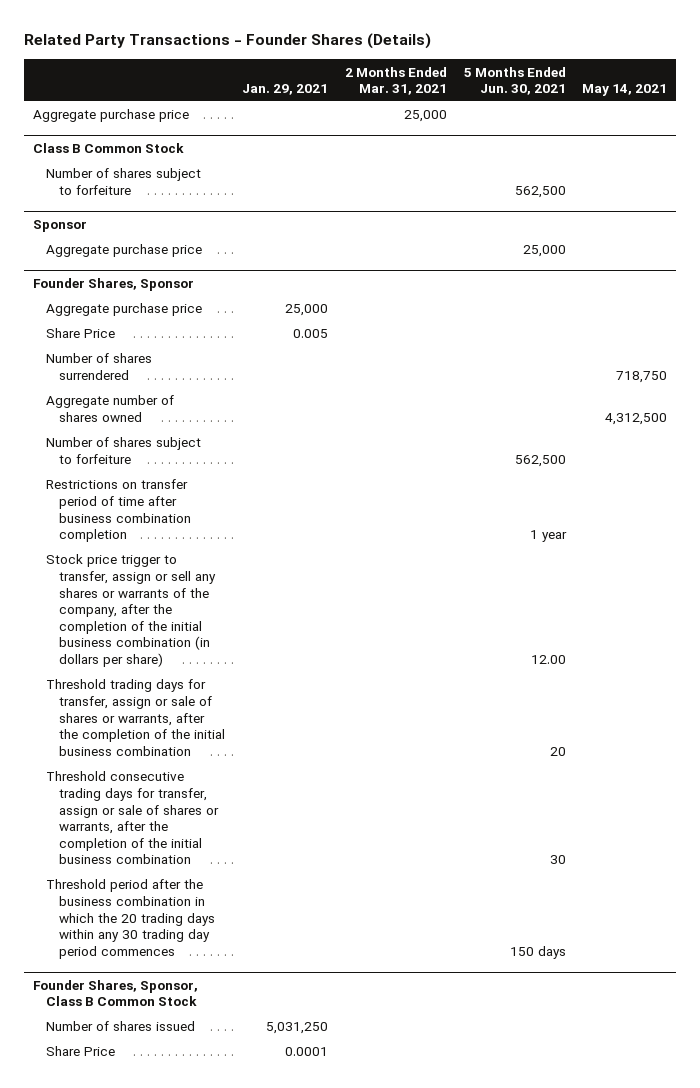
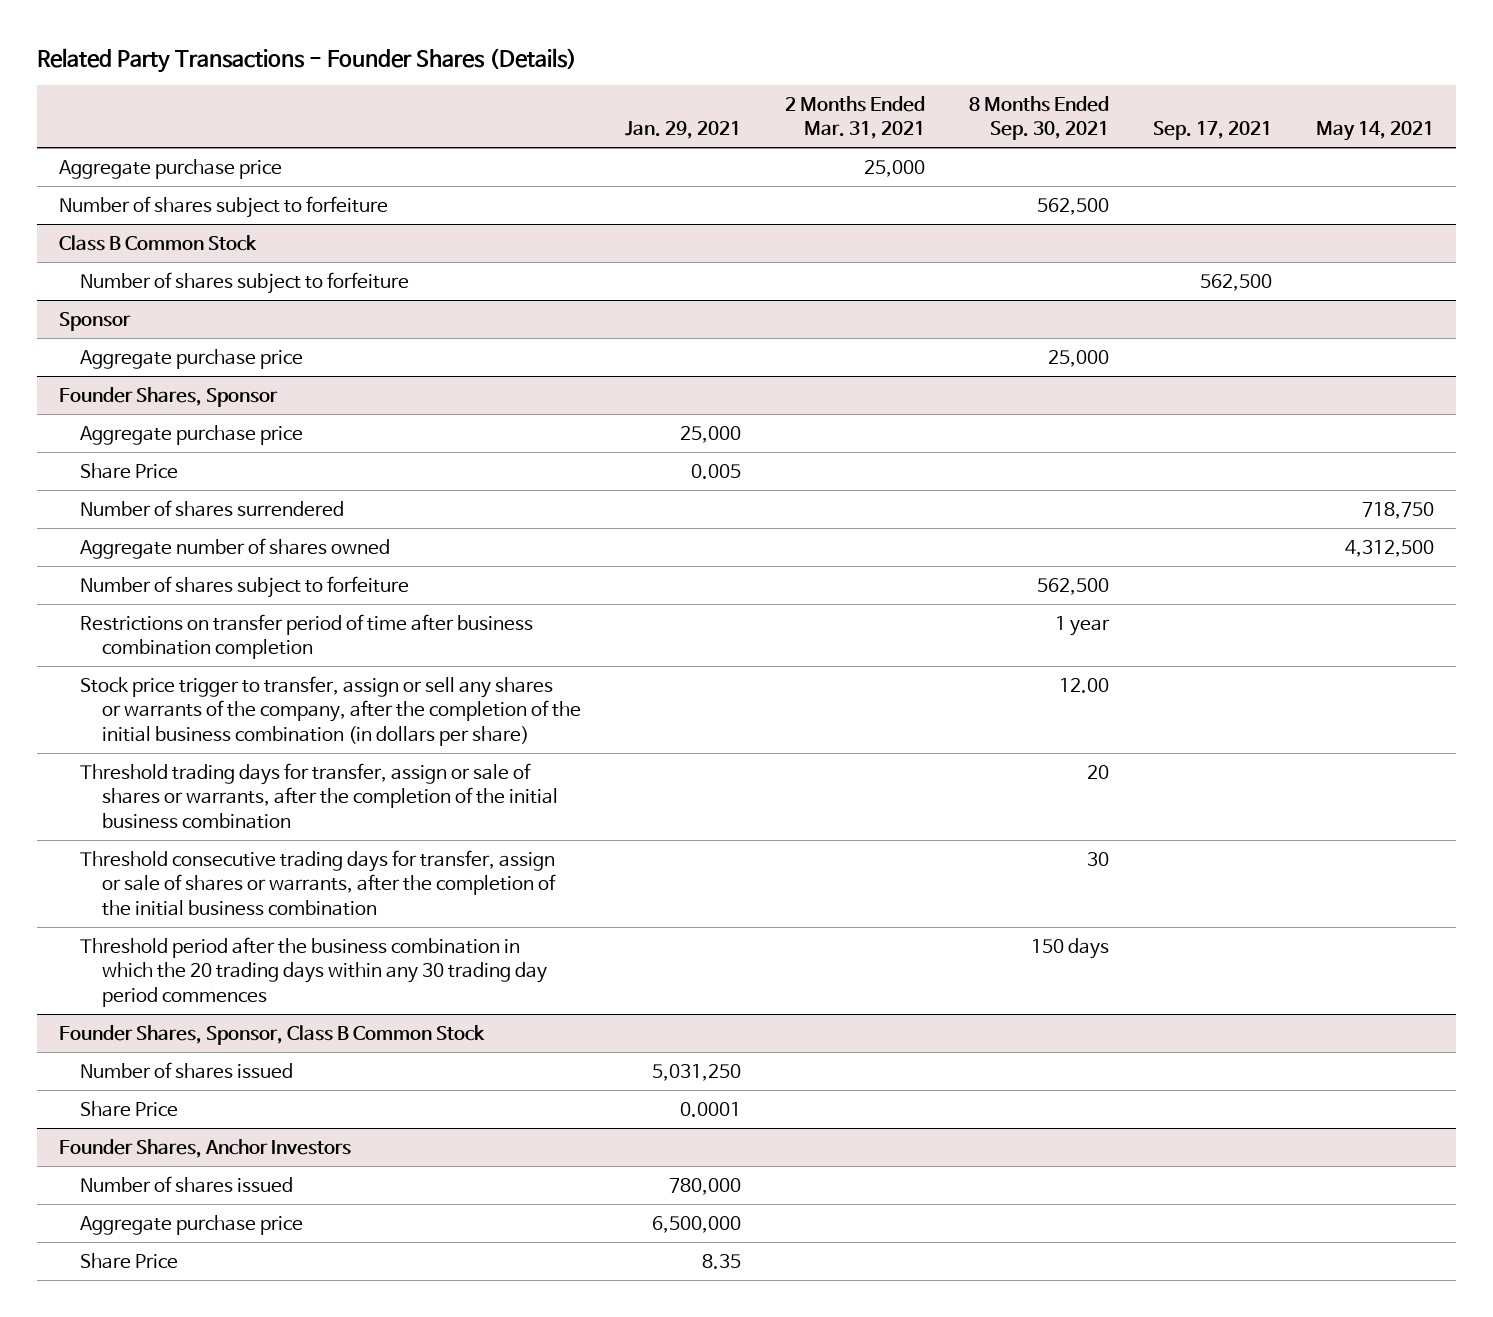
- | Jan. 29, 2021 | 2 Months Ended Mar. 31, 2021 | 5 Months Ended Jun. 30, 2021 | May 14, 2021
+ | Jan. 29, 2021 | 2 Months Ended Mar. 31, 2021 | 8 Months Ended Sep. 30, 2021 | Sep. 17, 2021 | May 14, 2021
+ Number of shares subject to forfeiture | | | 562,500 | |
+ Founder Shares, Anchor Investors
+ Number of shares issued | 780,000 | | | |
+ Aggregate purchase price | 6,500,000 | | | |
+ Share Price | 8.35 | | | |

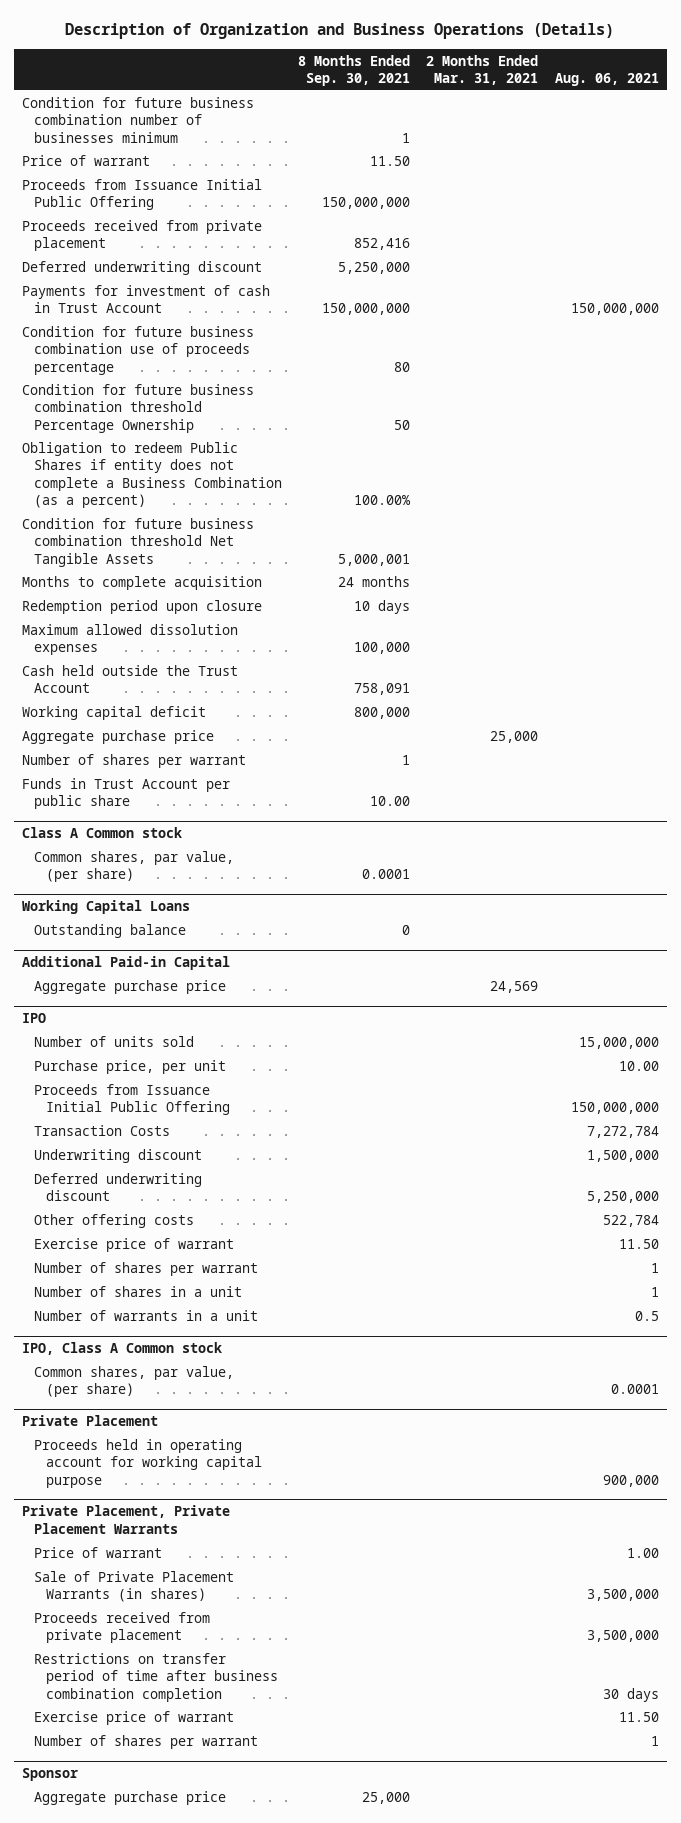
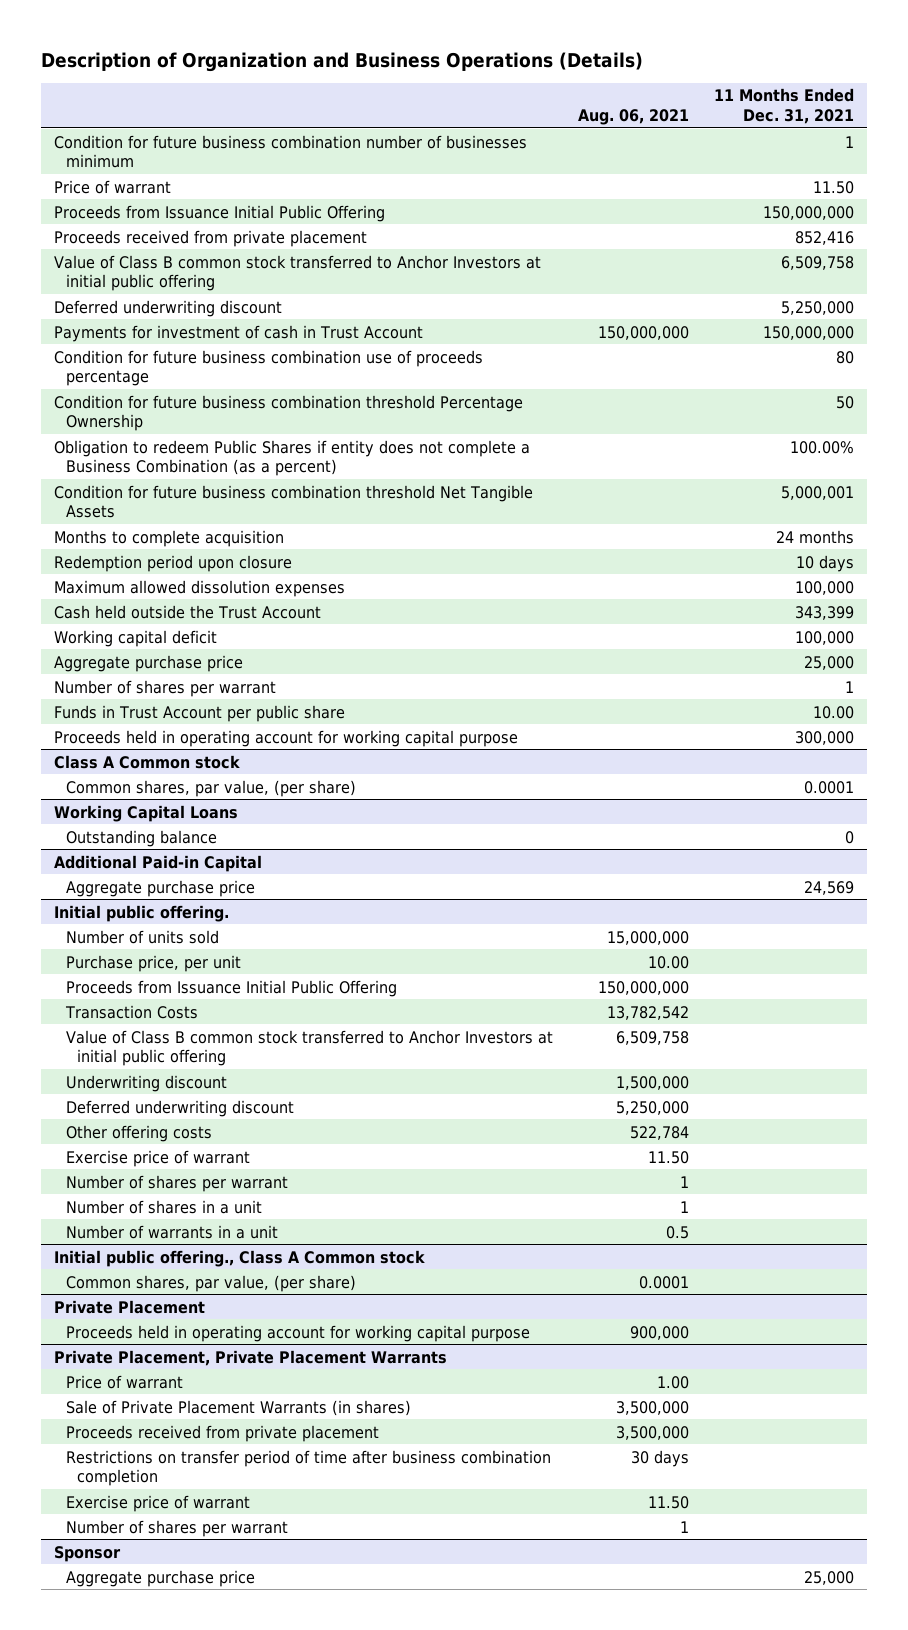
- | 8 Months Ended Sep. 30, 2021 | 2 Months Ended Mar. 31, 2021 | Aug. 06, 2021
+ | Aug. 06, 2021 | 11 Months Ended Dec. 31, 2021
+ Value of Class B common stock transferred to Anchor Investors at initial public offering | | 6,509,758
+ Proceeds held in operating account for working capital purpose | | 300,000
- IPO
+ Initial public offering.
- Transaction Costs | | | 7,272,784
+ Transaction Costs | 13,782,542 |
+ Value of Class B common stock transferred to Anchor Investors at initial public offering | 6,509,758 |
- IPO, Class A Common stock
+ Initial public offering., Class A Common stock

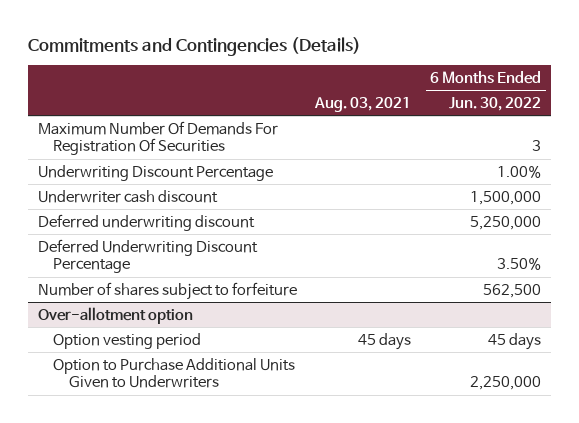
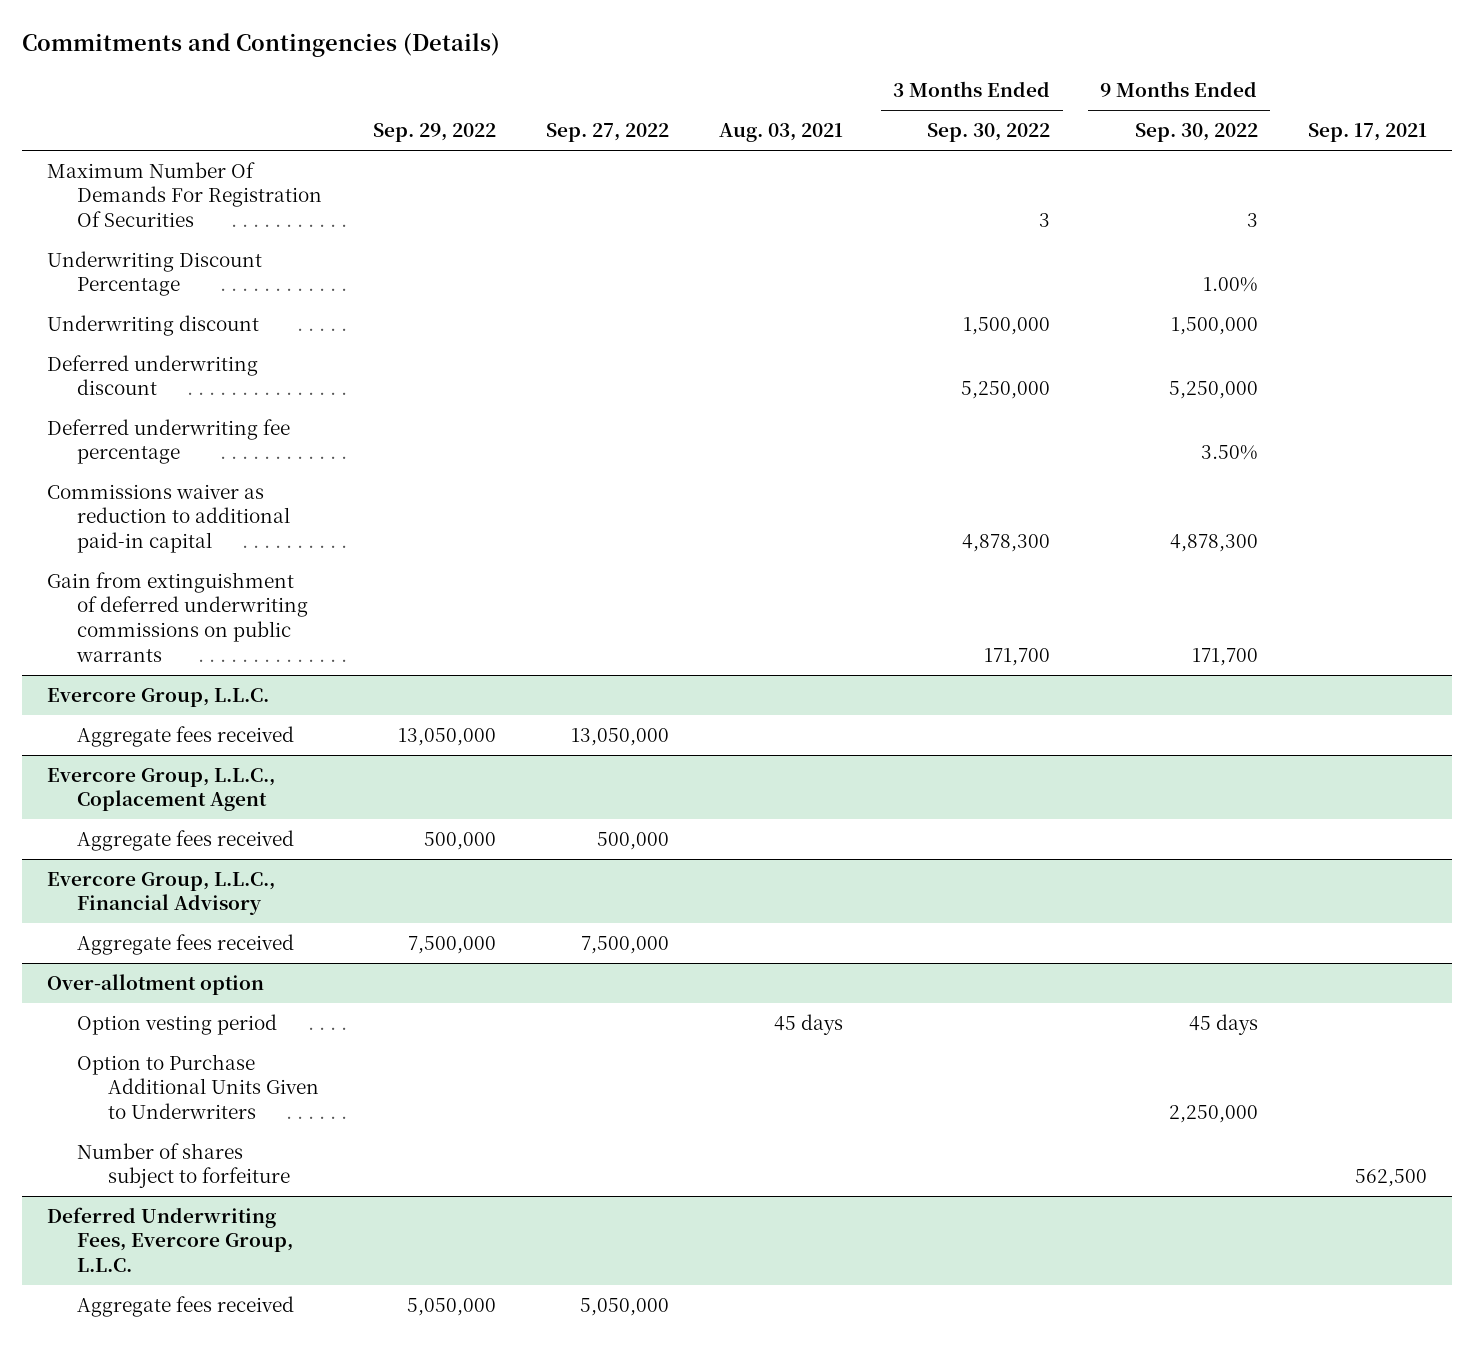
- | Aug. 03, 2021 | 6 Months Ended Jun. 30, 2022
+ | Sep. 29, 2022 | Sep. 27, 2022 | Aug. 03, 2021 | 3 Months Ended Sep. 30, 2022 | 9 Months Ended Sep. 30, 2022 | Sep. 17, 2021
- Underwriter cash discount | | 1,500,000
+ Underwriting discount | | | | 1,500,000 | 1,500,000 |
- Deferred Underwriting Discount Percentage | | 3.50%
- Number of shares subject to forfeiture | | 562,500
+ Deferred underwriting fee percentage | | | | | 3.50% |
+ Commissions waiver as reduction to additional paid-in capital | | | | 4,878,300 | 4,878,300 |
+ Gain from extinguishment of deferred underwriting commissions on public warrants | | | | 171,700 | 171,700 |
+ Evercore Group, L.L.C.
+ Aggregate fees received | 13,050,000 | 13,050,000 | | | |
+ Evercore Group, L.L.C., Coplacement Agent
+ Aggregate fees received | 500,000 | 500,000 | | | |
+ Evercore Group, L.L.C., Financial Advisory
+ Aggregate fees received | 7,500,000 | 7,500,000 | | | |
@ Over-allotment option
+ Number of shares subject to forfeiture | | | | | | 562,500
+ Deferred Underwriting Fees, Evercore Group, L.L.C.
+ Aggregate fees received | 5,050,000 | 5,050,000 | | | |

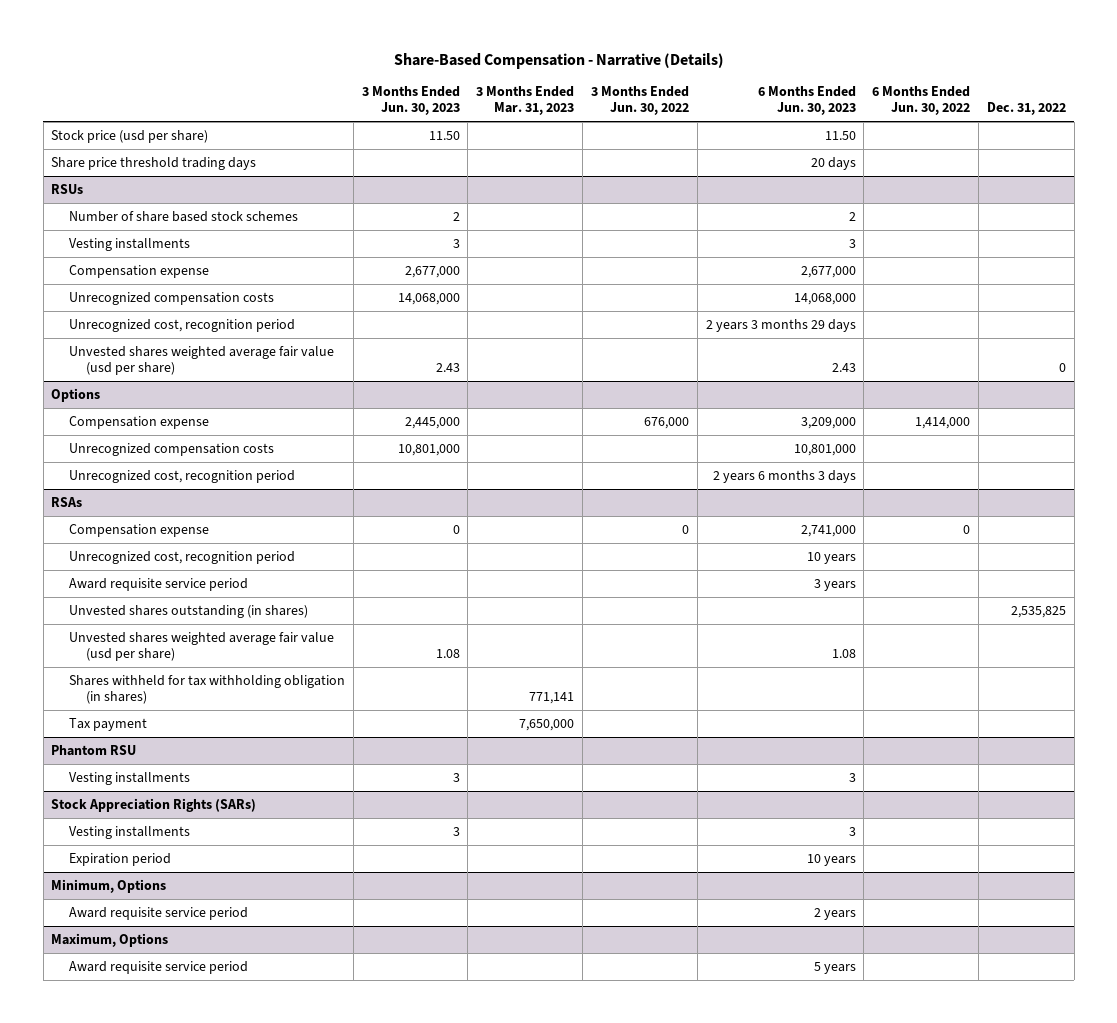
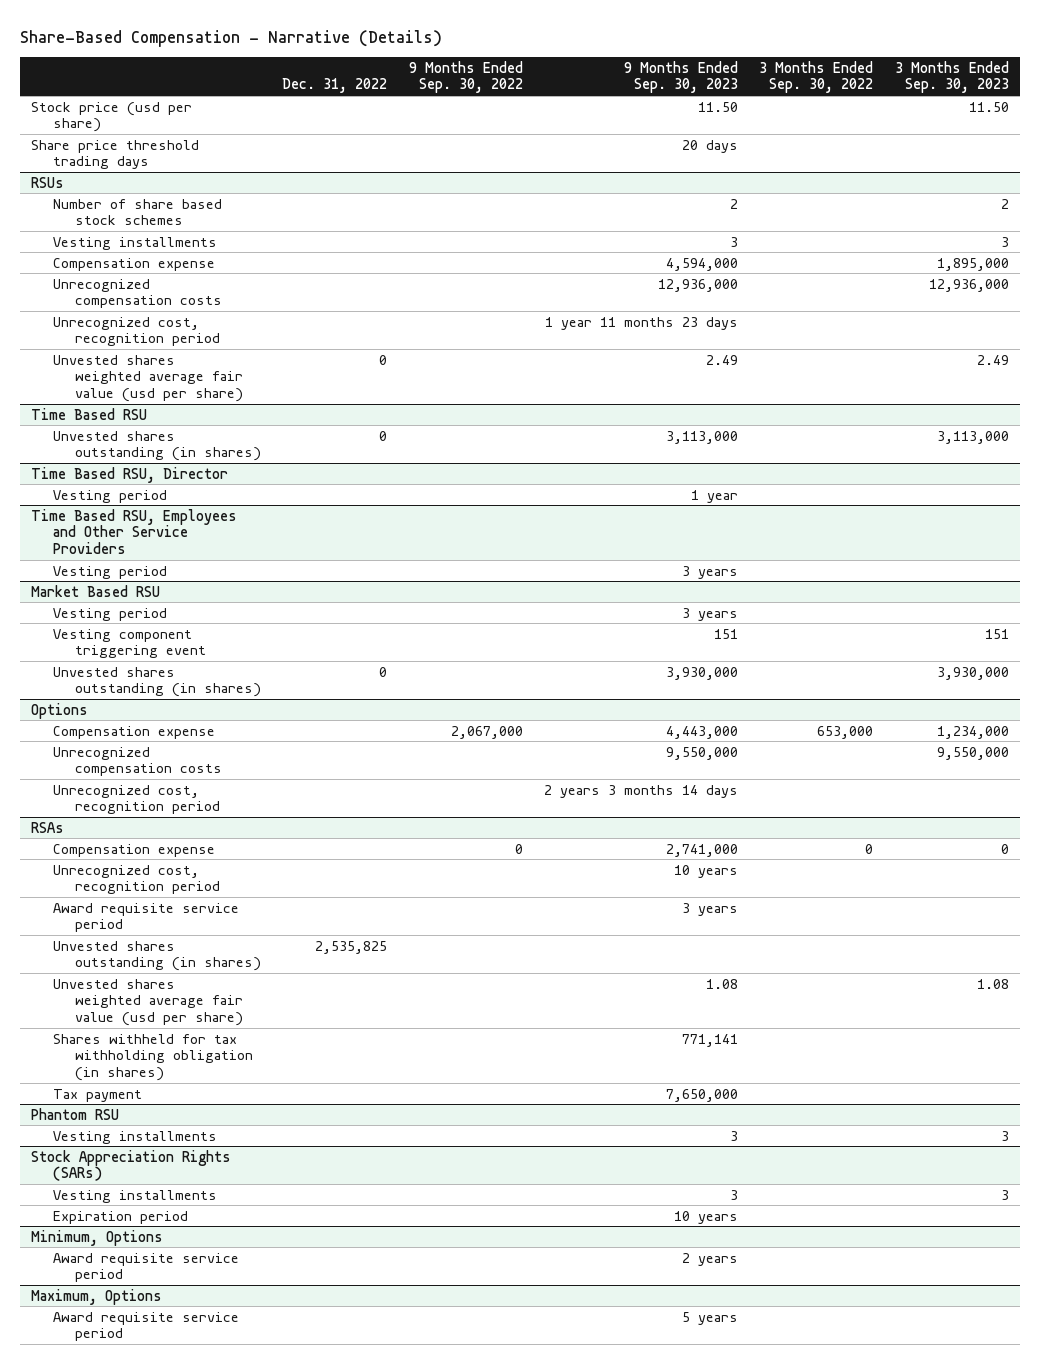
- | 3 Months Ended Jun. 30, 2023 | 3 Months Ended Mar. 31, 2023 | 3 Months Ended Jun. 30, 2022 | 6 Months Ended Jun. 30, 2023 | 6 Months Ended Jun. 30, 2022 | Dec. 31, 2022
+ | Dec. 31, 2022 | 9 Months Ended Sep. 30, 2022 | 9 Months Ended Sep. 30, 2023 | 3 Months Ended Sep. 30, 2022 | 3 Months Ended Sep. 30, 2023
+ Time Based RSU
+ Unvested shares outstanding (in shares) | 0 | | 3,113,000 | | 3,113,000
+ Time Based RSU, Director
+ Vesting period | | | 1 year | |
+ Time Based RSU, Employees and Other Service Providers
+ Vesting period | | | 3 years | |
+ Market Based RSU
+ Vesting period | | | 3 years | |
+ Vesting component triggering event | | | 151 | | 151
+ Unvested shares outstanding (in shares) | 0 | | 3,930,000 | | 3,930,000

